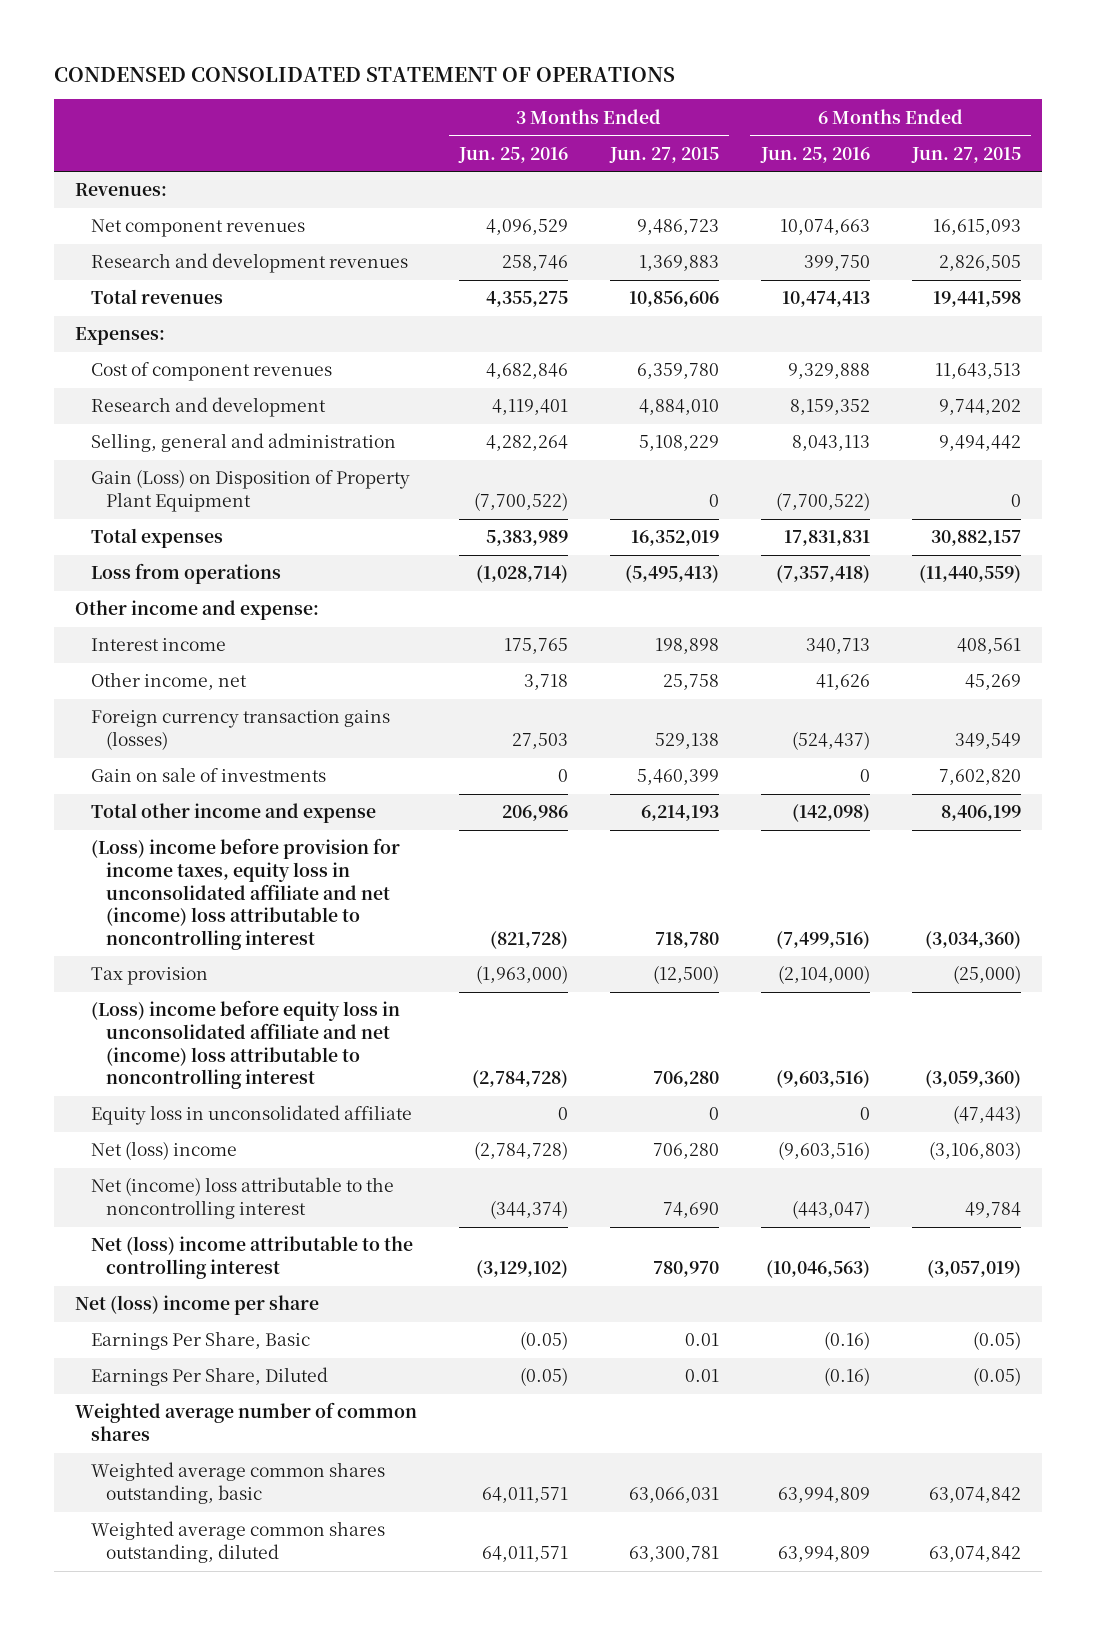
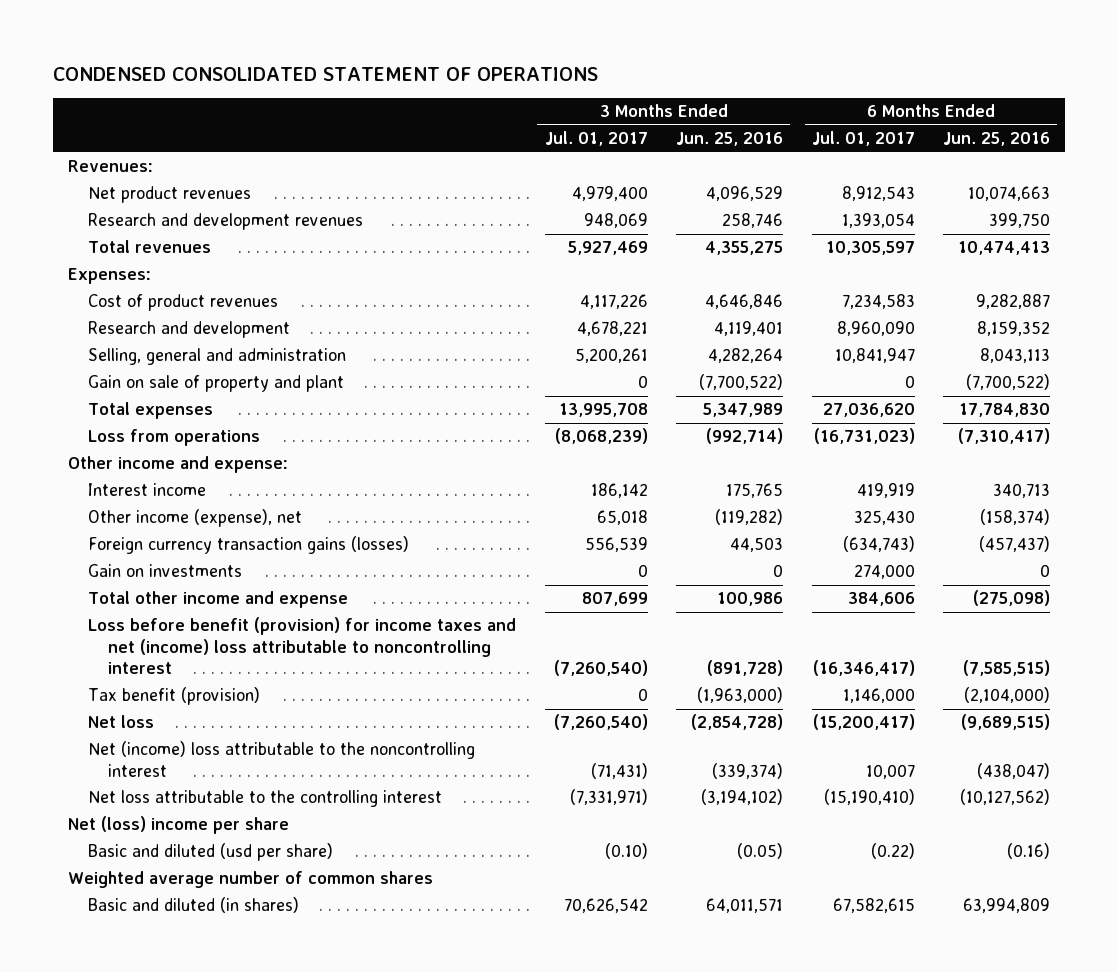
- | 3 Months Ended Jun. 25, 2016 | 3 Months Ended Jun. 27, 2015 | 6 Months Ended Jun. 25, 2016 | 6 Months Ended Jun. 27, 2015
+ | 3 Months Ended Jul. 01, 2017 | 3 Months Ended Jun. 25, 2016 | 6 Months Ended Jul. 01, 2017 | 6 Months Ended Jun. 25, 2016
- Net component revenues | 4,096,529 | 9,486,723 | 10,074,663 | 16,615,093
+ Net product revenues | 4,979,400 | 4,096,529 | 8,912,543 | 10,074,663
- Cost of component revenues | 4,682,846 | 6,359,780 | 9,329,888 | 11,643,513
+ Cost of product revenues | 4,117,226 | 4,646,846 | 7,234,583 | 9,282,887
- Gain (Loss) on Disposition of Property Plant Equipment | (7,700,522) | 0 | (7,700,522) | 0
- Total expenses | 5,383,989 | 16,352,019 | 17,831,831 | 30,882,157
- Loss from operations | (1,028,714) | (5,495,413) | (7,357,418) | (11,440,559)
+ Gain on sale of property and plant | 0 | (7,700,522) | 0 | (7,700,522)
+ Total expenses | 13,995,708 | 5,347,989 | 27,036,620 | 17,784,830
+ Loss from operations | (8,068,239) | (992,714) | (16,731,023) | (7,310,417)
- Other income, net | 3,718 | 25,758 | 41,626 | 45,269
- Foreign currency transaction gains (losses) | 27,503 | 529,138 | (524,437) | 349,549
- Gain on sale of investments | 0 | 5,460,399 | 0 | 7,602,820
- Total other income and expense | 206,986 | 6,214,193 | (142,098) | 8,406,199
- (Loss) income before provision for income taxes, equity loss in unconsolidated affiliate and net (income) loss attributable to noncontrolling interest | (821,728) | 718,780 | (7,499,516) | (3,034,360)
- Tax provision | (1,963,000) | (12,500) | (2,104,000) | (25,000)
- (Loss) income before equity loss in unconsolidated affiliate and net (income) loss attributable to noncontrolling interest | (2,784,728) | 706,280 | (9,603,516) | (3,059,360)
- Equity loss in unconsolidated affiliate | 0 | 0 | 0 | (47,443)
- Net (loss) income | (2,784,728) | 706,280 | (9,603,516) | (3,106,803)
- Net (income) loss attributable to the noncontrolling interest | (344,374) | 74,690 | (443,047) | 49,784
- Net (loss) income attributable to the controlling interest | (3,129,102) | 780,970 | (10,046,563) | (3,057,019)
+ Other income (expense), net | 65,018 | (119,282) | 325,430 | (158,374)
+ Foreign currency transaction gains (losses) | 556,539 | 44,503 | (634,743) | (457,437)
+ Gain on investments | 0 | 0 | 274,000 | 0
+ Total other income and expense | 807,699 | 100,986 | 384,606 | (275,098)
+ Loss before benefit (provision) for income taxes and net (income) loss attributable to noncontrolling interest | (7,260,540) | (891,728) | (16,346,417) | (7,585,515)
+ Tax benefit (provision) | 0 | (1,963,000) | 1,146,000 | (2,104,000)
+ Net loss | (7,260,540) | (2,854,728) | (15,200,417) | (9,689,515)
+ Net (income) loss attributable to the noncontrolling interest | (71,431) | (339,374) | 10,007 | (438,047)
+ Net loss attributable to the controlling interest | (7,331,971) | (3,194,102) | (15,190,410) | (10,127,562)
- Earnings Per Share, Basic | (0.05) | 0.01 | (0.16) | (0.05)
- Earnings Per Share, Diluted | (0.05) | 0.01 | (0.16) | (0.05)
+ Basic and diluted (usd per share) | (0.10) | (0.05) | (0.22) | (0.16)
- Weighted average common shares outstanding, basic | 64,011,571 | 63,066,031 | 63,994,809 | 63,074,842
- Weighted average common shares outstanding, diluted | 64,011,571 | 63,300,781 | 63,994,809 | 63,074,842
+ Basic and diluted (in shares) | 70,626,542 | 64,011,571 | 67,582,615 | 63,994,809

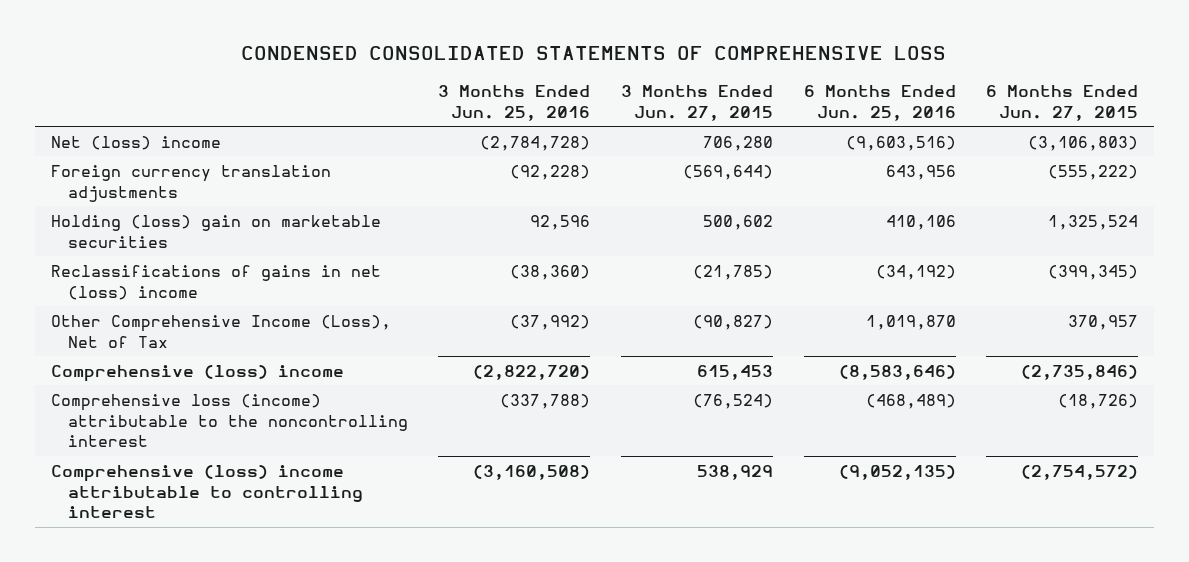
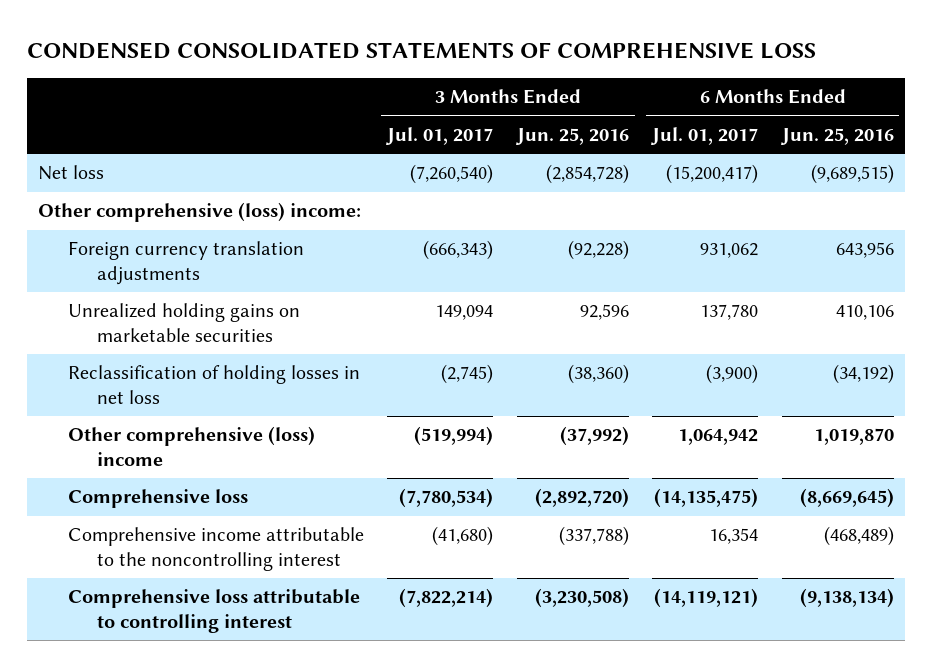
- | 3 Months Ended Jun. 25, 2016 | 3 Months Ended Jun. 27, 2015 | 6 Months Ended Jun. 25, 2016 | 6 Months Ended Jun. 27, 2015
+ | 3 Months Ended Jul. 01, 2017 | 3 Months Ended Jun. 25, 2016 | 6 Months Ended Jul. 01, 2017 | 6 Months Ended Jun. 25, 2016
- Net (loss) income | (2,784,728) | 706,280 | (9,603,516) | (3,106,803)
+ Net loss | (7,260,540) | (2,854,728) | (15,200,417) | (9,689,515)
+ Other comprehensive (loss) income:
- Holding (loss) gain on marketable securities | 92,596 | 500,602 | 410,106 | 1,325,524
- Reclassifications of gains in net (loss) income | (38,360) | (21,785) | (34,192) | (399,345)
- Other Comprehensive Income (Loss), Net of Tax | (37,992) | (90,827) | 1,019,870 | 370,957
- Comprehensive (loss) income | (2,822,720) | 615,453 | (8,583,646) | (2,735,846)
- Comprehensive loss (income) attributable to the noncontrolling interest | (337,788) | (76,524) | (468,489) | (18,726)
- Comprehensive (loss) income attributable to controlling interest | (3,160,508) | 538,929 | (9,052,135) | (2,754,572)
+ Unrealized holding gains on marketable securities | 149,094 | 92,596 | 137,780 | 410,106
+ Reclassification of holding losses in net loss | (2,745) | (38,360) | (3,900) | (34,192)
+ Other comprehensive (loss) income | (519,994) | (37,992) | 1,064,942 | 1,019,870
+ Comprehensive loss | (7,780,534) | (2,892,720) | (14,135,475) | (8,669,645)
+ Comprehensive income attributable to the noncontrolling interest | (41,680) | (337,788) | 16,354 | (468,489)
+ Comprehensive loss attributable to controlling interest | (7,822,214) | (3,230,508) | (14,119,121) | (9,138,134)

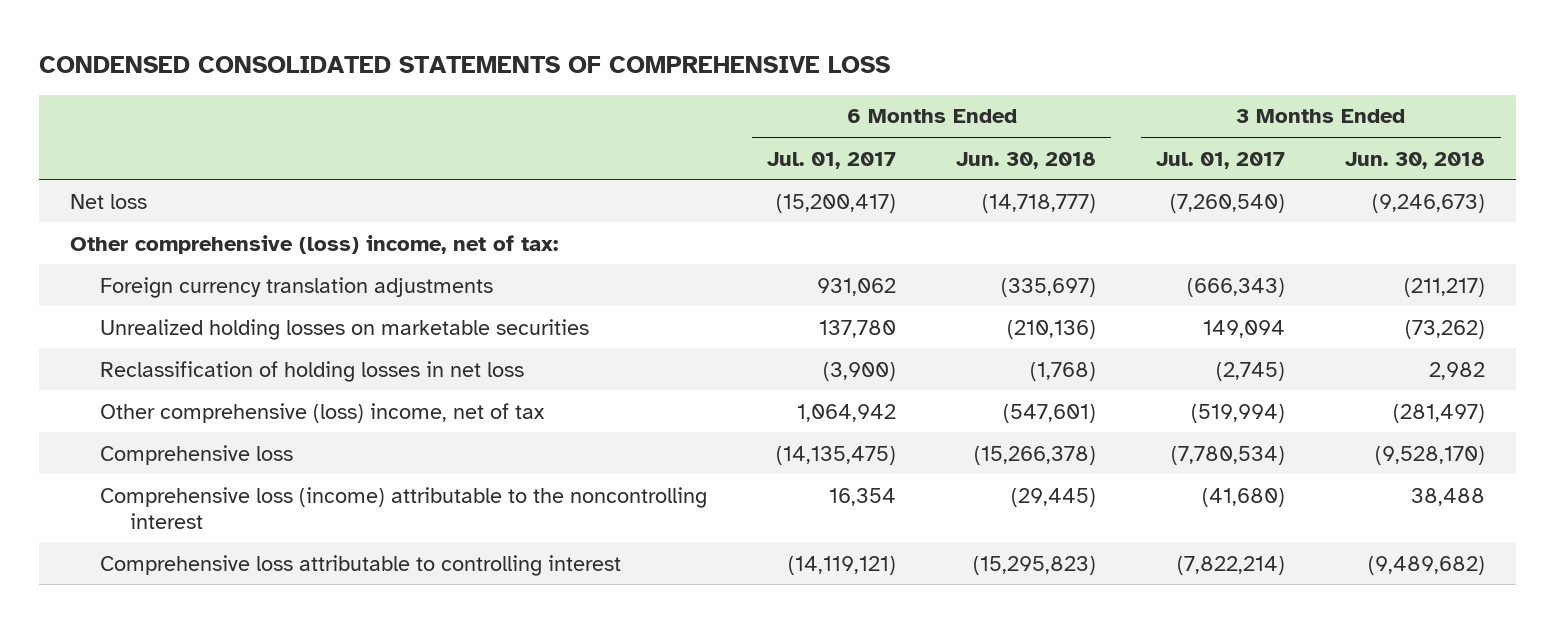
- | 3 Months Ended Jul. 01, 2017 | 3 Months Ended Jun. 25, 2016 | 6 Months Ended Jul. 01, 2017 | 6 Months Ended Jun. 25, 2016
+ | 6 Months Ended Jul. 01, 2017 | 6 Months Ended Jun. 30, 2018 | 3 Months Ended Jul. 01, 2017 | 3 Months Ended Jun. 30, 2018
- Other comprehensive (loss) income:
+ Other comprehensive (loss) income, net of tax:
- Unrealized holding gains on marketable securities | 149,094 | 92,596 | 137,780 | 410,106
+ Unrealized holding losses on marketable securities | 137,780 | (210,136) | 149,094 | (73,262)
- Other comprehensive (loss) income | (519,994) | (37,992) | 1,064,942 | 1,019,870
+ Other comprehensive (loss) income, net of tax | 1,064,942 | (547,601) | (519,994) | (281,497)
- Comprehensive income attributable to the noncontrolling interest | (41,680) | (337,788) | 16,354 | (468,489)
+ Comprehensive loss (income) attributable to the noncontrolling interest | 16,354 | (29,445) | (41,680) | 38,488

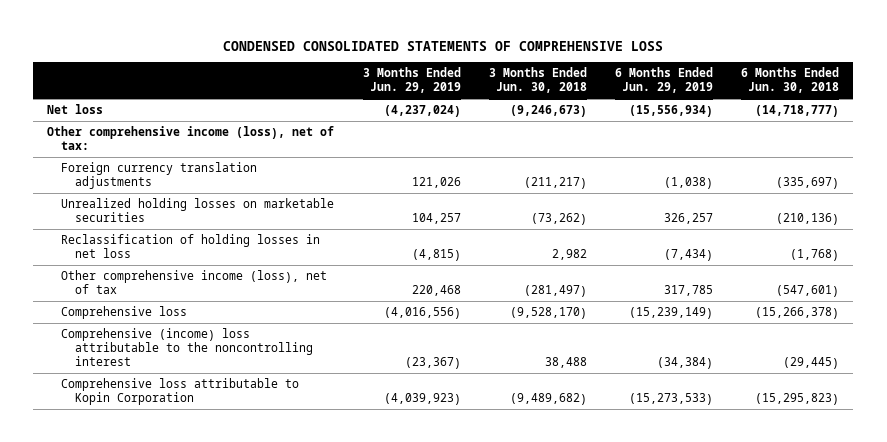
- | 6 Months Ended Jul. 01, 2017 | 6 Months Ended Jun. 30, 2018 | 3 Months Ended Jul. 01, 2017 | 3 Months Ended Jun. 30, 2018
+ | 3 Months Ended Jun. 29, 2019 | 3 Months Ended Jun. 30, 2018 | 6 Months Ended Jun. 29, 2019 | 6 Months Ended Jun. 30, 2018
- Other comprehensive (loss) income, net of tax:
+ Other comprehensive income (loss), net of tax:
- Other comprehensive (loss) income, net of tax | 1,064,942 | (547,601) | (519,994) | (281,497)
+ Other comprehensive income (loss), net of tax | 220,468 | (281,497) | 317,785 | (547,601)
- Comprehensive loss (income) attributable to the noncontrolling interest | 16,354 | (29,445) | (41,680) | 38,488
- Comprehensive loss attributable to controlling interest | (14,119,121) | (15,295,823) | (7,822,214) | (9,489,682)
+ Comprehensive (income) loss attributable to the noncontrolling interest | (23,367) | 38,488 | (34,384) | (29,445)
+ Comprehensive loss attributable to Kopin Corporation | (4,039,923) | (9,489,682) | (15,273,533) | (15,295,823)

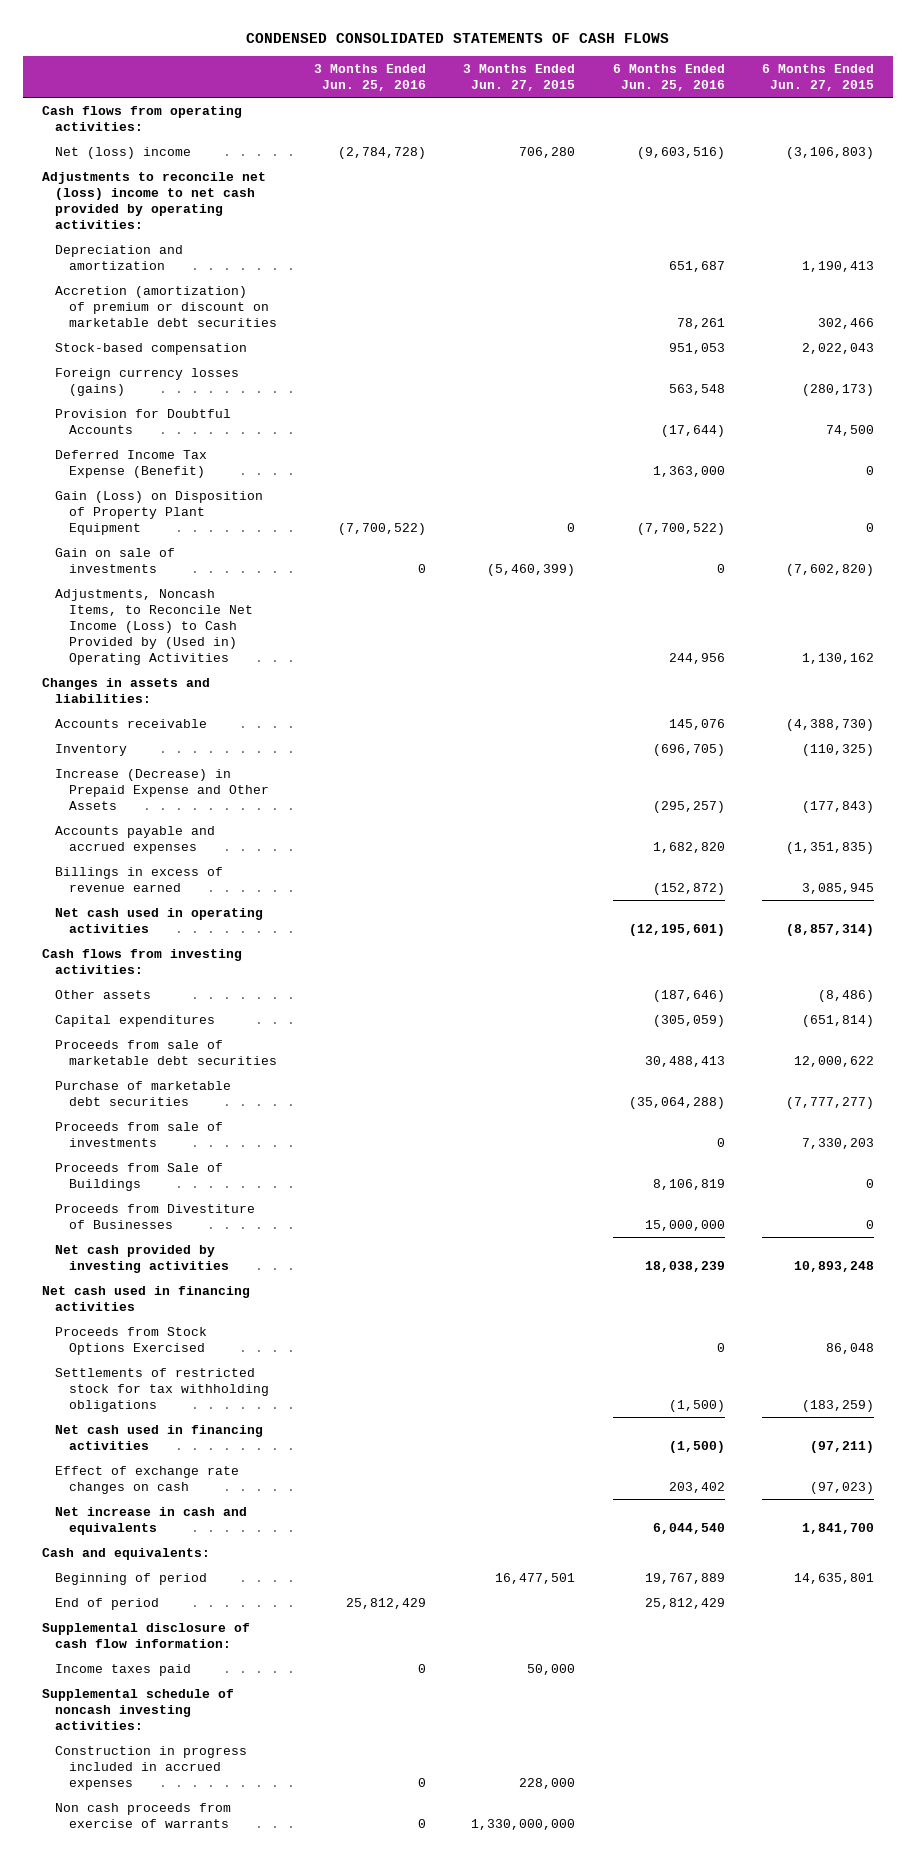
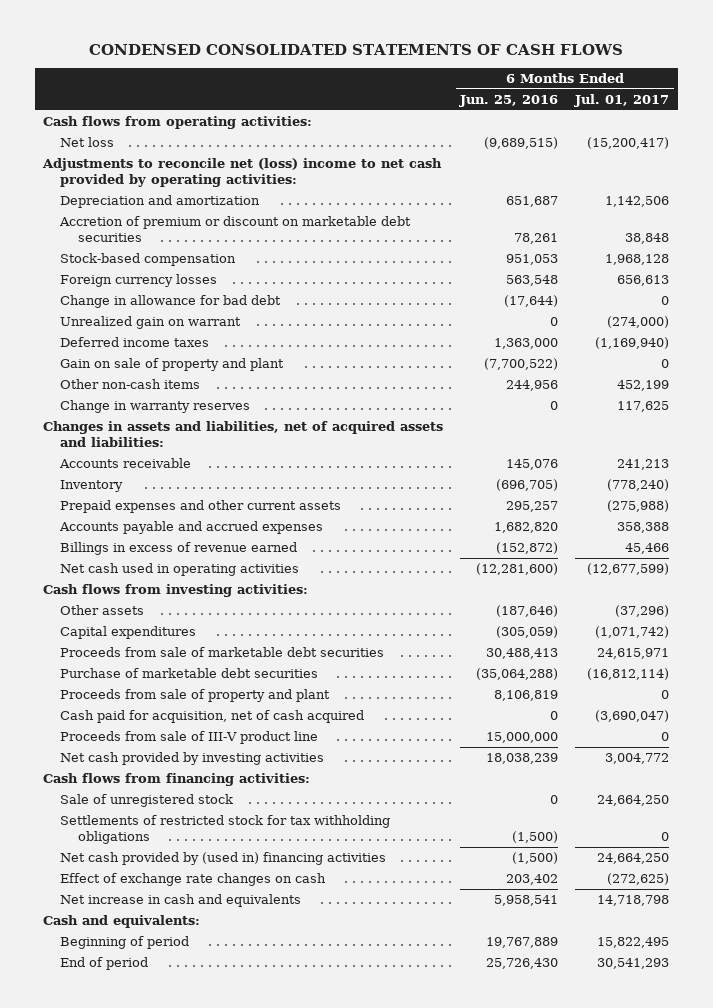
- | 3 Months Ended Jun. 25, 2016 | 3 Months Ended Jun. 27, 2015 | 6 Months Ended Jun. 25, 2016 | 6 Months Ended Jun. 27, 2015
+ | 6 Months Ended Jun. 25, 2016 | 6 Months Ended Jul. 01, 2017
- Net (loss) income | (2,784,728) | 706,280 | (9,603,516) | (3,106,803)
+ Net loss | (9,689,515) | (15,200,417)
- Accretion (amortization) of premium or discount on marketable debt securities | | | 78,261 | 302,466
+ Accretion of premium or discount on marketable debt securities | 78,261 | 38,848
- Foreign currency losses (gains) | | | 563,548 | (280,173)
- Provision for Doubtful Accounts | | | (17,644) | 74,500
- Deferred Income Tax Expense (Benefit) | | | 1,363,000 | 0
- Gain (Loss) on Disposition of Property Plant Equipment | (7,700,522) | 0 | (7,700,522) | 0
- Gain on sale of investments | 0 | (5,460,399) | 0 | (7,602,820)
- Adjustments, Noncash Items, to Reconcile Net Income (Loss) to Cash Provided by (Used in) Operating Activities | | | 244,956 | 1,130,162
- Changes in assets and liabilities:
+ Foreign currency losses | 563,548 | 656,613
+ Change in allowance for bad debt | (17,644) | 0
+ Unrealized gain on warrant | 0 | (274,000)
+ Deferred income taxes | 1,363,000 | (1,169,940)
+ Gain on sale of property and plant | (7,700,522) | 0
+ Other non-cash items | 244,956 | 452,199
+ Change in warranty reserves | 0 | 117,625
+ Changes in assets and liabilities, net of acquired assets and liabilities:
- Increase (Decrease) in Prepaid Expense and Other Assets | | | (295,257) | (177,843)
+ Prepaid expenses and other current assets | 295,257 | (275,988)
- Net cash used in operating activities | | | (12,195,601) | (8,857,314)
+ Net cash used in operating activities | (12,281,600) | (12,677,599)
- Proceeds from sale of investments | | | 0 | 7,330,203
- Proceeds from Sale of Buildings | | | 8,106,819 | 0
- Proceeds from Divestiture of Businesses | | | 15,000,000 | 0
+ Proceeds from sale of property and plant | 8,106,819 | 0
+ Cash paid for acquisition, net of cash acquired | 0 | (3,690,047)
+ Proceeds from sale of III-V product line | 15,000,000 | 0
- Net cash used in financing activities
- Proceeds from Stock Options Exercised | | | 0 | 86,048
+ Cash flows from financing activities:
+ Sale of unregistered stock | 0 | 24,664,250
- Net cash used in financing activities | | | (1,500) | (97,211)
+ Net cash provided by (used in) financing activities | (1,500) | 24,664,250
- Net increase in cash and equivalents | | | 6,044,540 | 1,841,700
+ Net increase in cash and equivalents | 5,958,541 | 14,718,798
- End of period | 25,812,429 | | 25,812,429 |
- Supplemental disclosure of cash flow information:
- Income taxes paid | 0 | 50,000 | |
- Supplemental schedule of noncash investing activities:
- Construction in progress included in accrued expenses | 0 | 228,000 | |
- Non cash proceeds from exercise of warrants | 0 | 1,330,000,000 | |
+ End of period | 25,726,430 | 30,541,293

